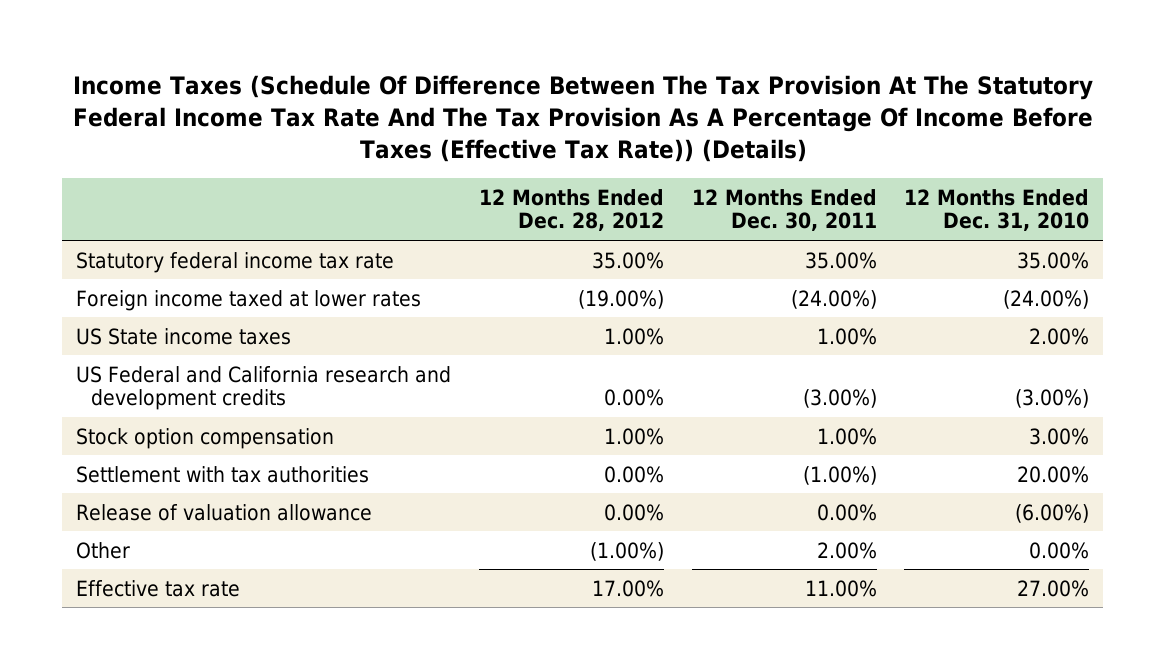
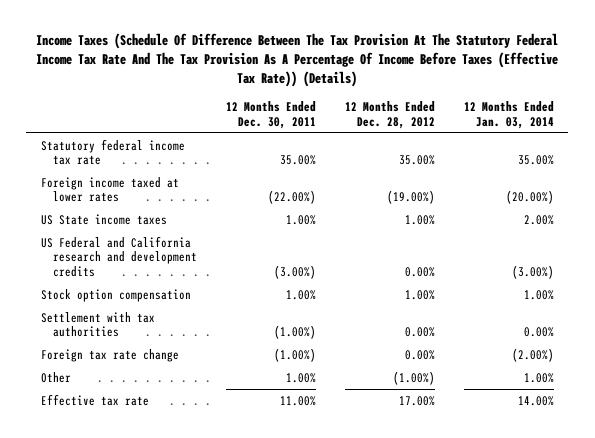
- | 12 Months Ended Dec. 28, 2012 | 12 Months Ended Dec. 30, 2011 | 12 Months Ended Dec. 31, 2010
+ | 12 Months Ended Dec. 30, 2011 | 12 Months Ended Dec. 28, 2012 | 12 Months Ended Jan. 03, 2014
- Foreign income taxed at lower rates | (19.00%) | (24.00%) | (24.00%)
+ Foreign income taxed at lower rates | (22.00%) | (19.00%) | (20.00%)
- Release of valuation allowance | 0.00% | 0.00% | (6.00%)
- Other | (1.00%) | 2.00% | 0.00%
+ Foreign tax rate change | (1.00%) | 0.00% | (2.00%)
+ Other | 1.00% | (1.00%) | 1.00%

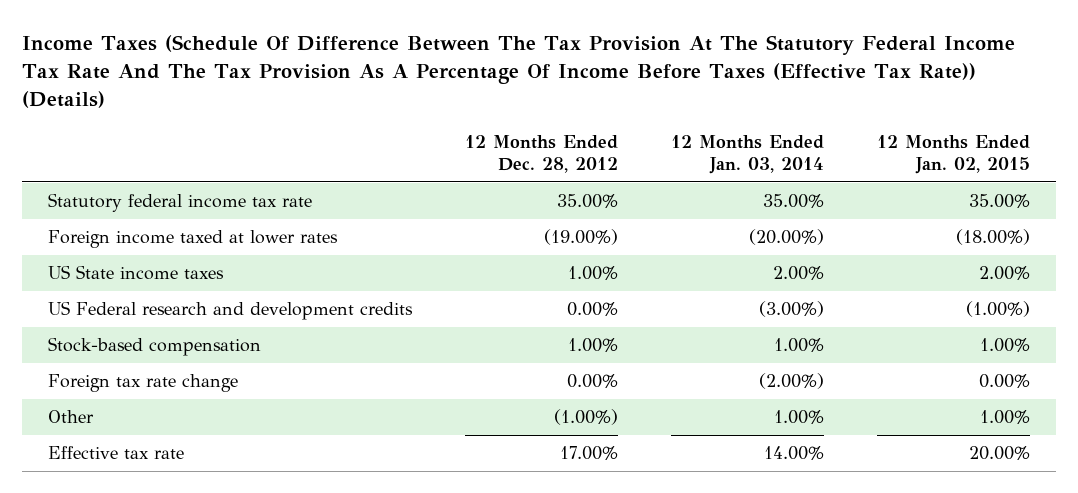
- | 12 Months Ended Dec. 30, 2011 | 12 Months Ended Dec. 28, 2012 | 12 Months Ended Jan. 03, 2014
+ | 12 Months Ended Dec. 28, 2012 | 12 Months Ended Jan. 03, 2014 | 12 Months Ended Jan. 02, 2015
- US Federal and California research and development credits | (3.00%) | 0.00% | (3.00%)
- Stock option compensation | 1.00% | 1.00% | 1.00%
- Settlement with tax authorities | (1.00%) | 0.00% | 0.00%
+ US Federal research and development credits | 0.00% | (3.00%) | (1.00%)
+ Stock-based compensation | 1.00% | 1.00% | 1.00%

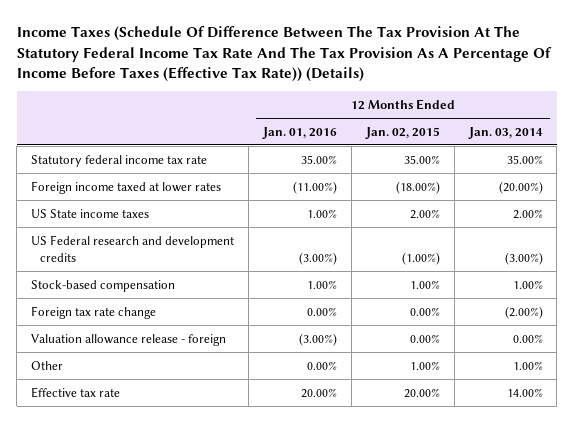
- | 12 Months Ended Dec. 28, 2012 | 12 Months Ended Jan. 03, 2014 | 12 Months Ended Jan. 02, 2015
+ | 12 Months Ended Jan. 01, 2016 | 12 Months Ended Jan. 02, 2015 | 12 Months Ended Jan. 03, 2014
+ Valuation allowance release - foreign | (3.00%) | 0.00% | 0.00%

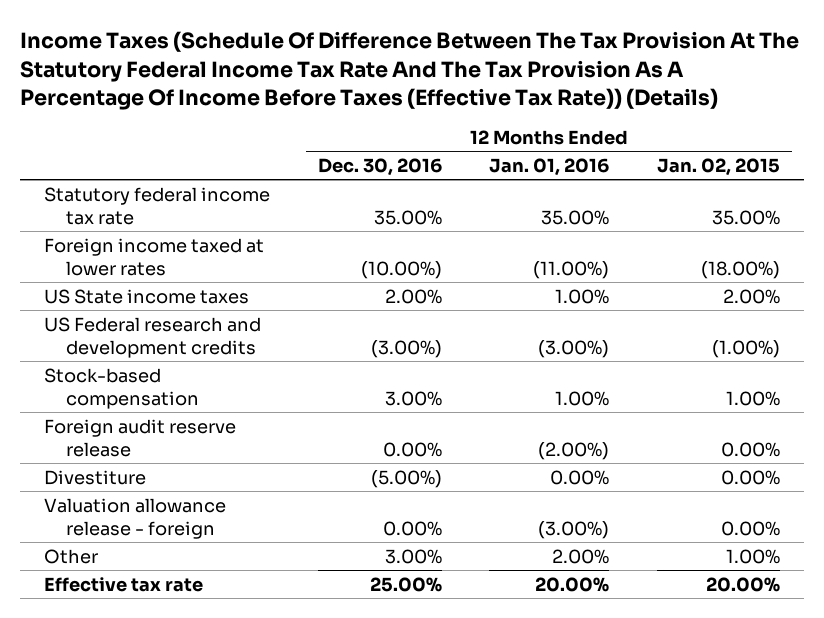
- | 12 Months Ended Jan. 01, 2016 | 12 Months Ended Jan. 02, 2015 | 12 Months Ended Jan. 03, 2014
+ | 12 Months Ended Dec. 30, 2016 | 12 Months Ended Jan. 01, 2016 | 12 Months Ended Jan. 02, 2015
- Foreign tax rate change | 0.00% | 0.00% | (2.00%)
+ Foreign audit reserve release | 0.00% | (2.00%) | 0.00%
+ Divestiture | (5.00%) | 0.00% | 0.00%
- Other | 0.00% | 1.00% | 1.00%
+ Other | 3.00% | 2.00% | 1.00%

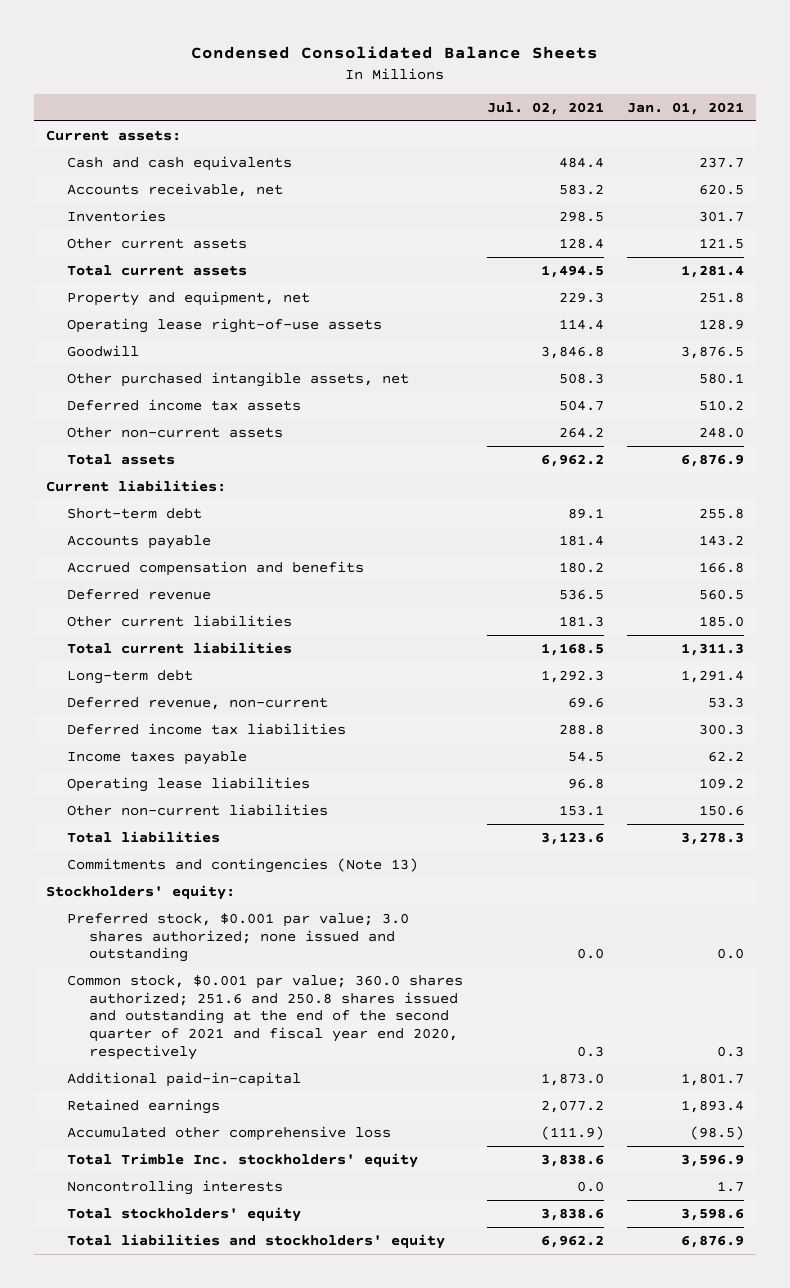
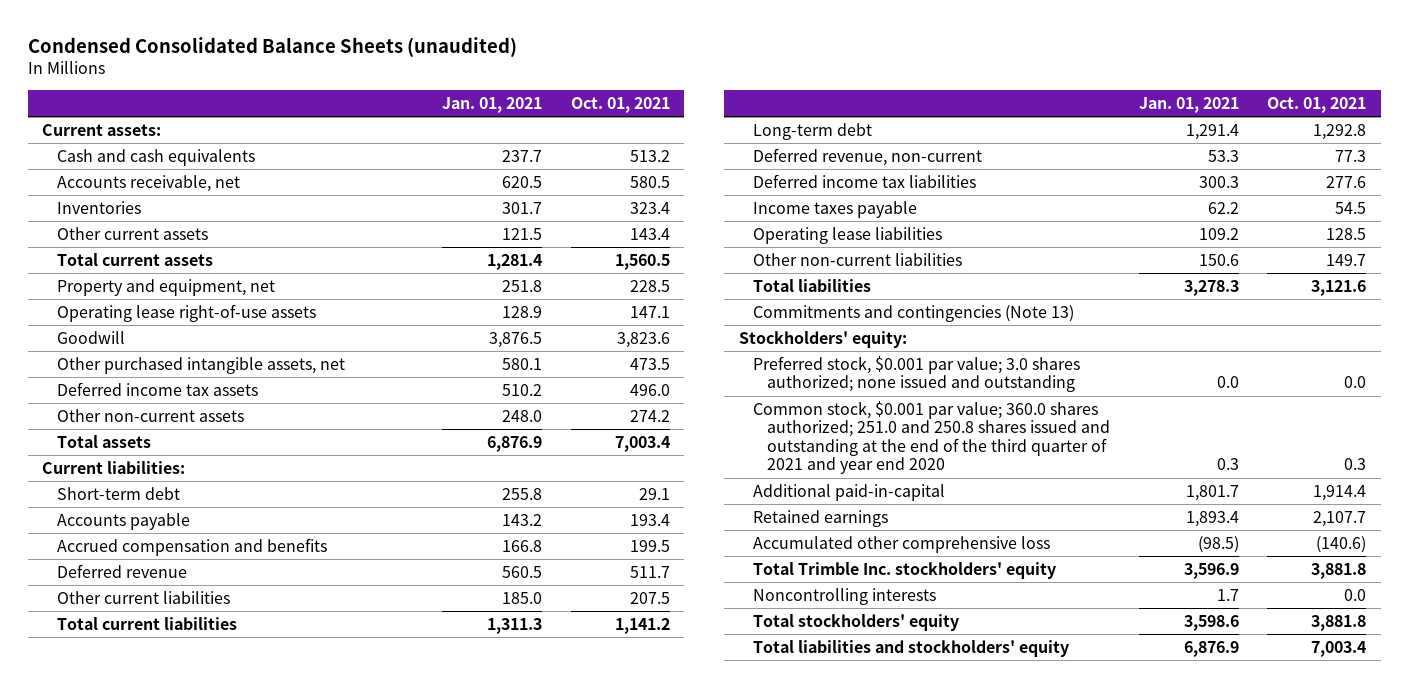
- Condensed Consolidated Balance Sheets
+ Condensed Consolidated Balance Sheets (unaudited)
- | Jul. 02, 2021 | Jan. 01, 2021
+ | Jan. 01, 2021 | Oct. 01, 2021
- Common stock, $0.001 par value; 360.0 shares authorized; 251.6 and 250.8 shares issued and outstanding at the end of the second quarter of 2021 and fiscal year end 2020, respectively | 0.3 | 0.3
+ Common stock, $0.001 par value; 360.0 shares authorized; 251.0 and 250.8 shares issued and outstanding at the end of the third quarter of 2021 and year end 2020 | 0.3 | 0.3

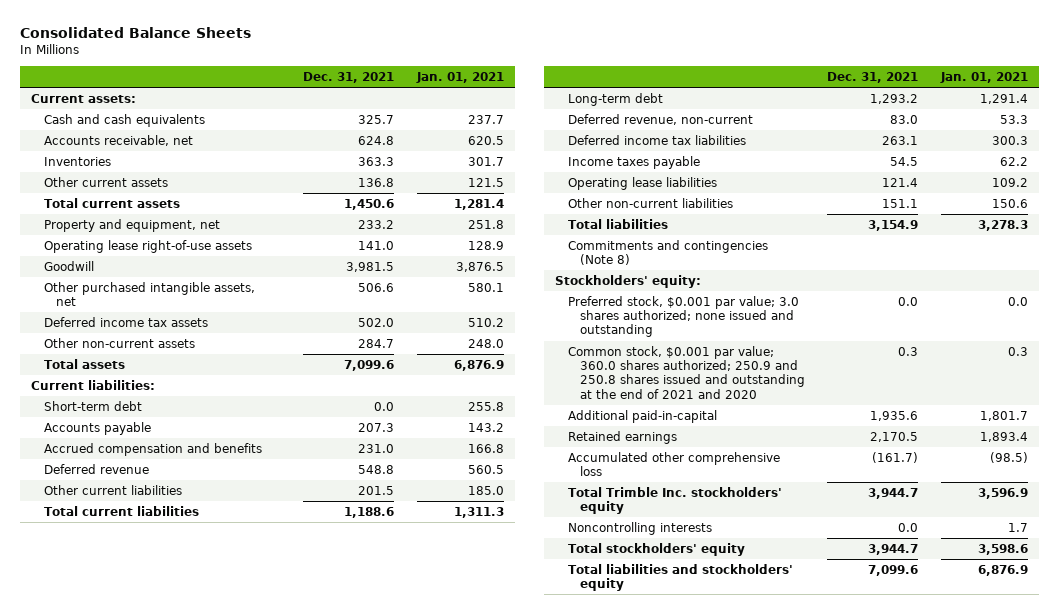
- Condensed Consolidated Balance Sheets (unaudited)
+ Consolidated Balance Sheets
- | Jan. 01, 2021 | Oct. 01, 2021
+ | Dec. 31, 2021 | Jan. 01, 2021
- Commitments and contingencies (Note 13)
+ Commitments and contingencies (Note 8)
- Common stock, $0.001 par value; 360.0 shares authorized; 251.0 and 250.8 shares issued and outstanding at the end of the third quarter of 2021 and year end 2020 | 0.3 | 0.3
+ Common stock, $0.001 par value; 360.0 shares authorized; 250.9 and 250.8 shares issued and outstanding at the end of 2021 and 2020 | 0.3 | 0.3

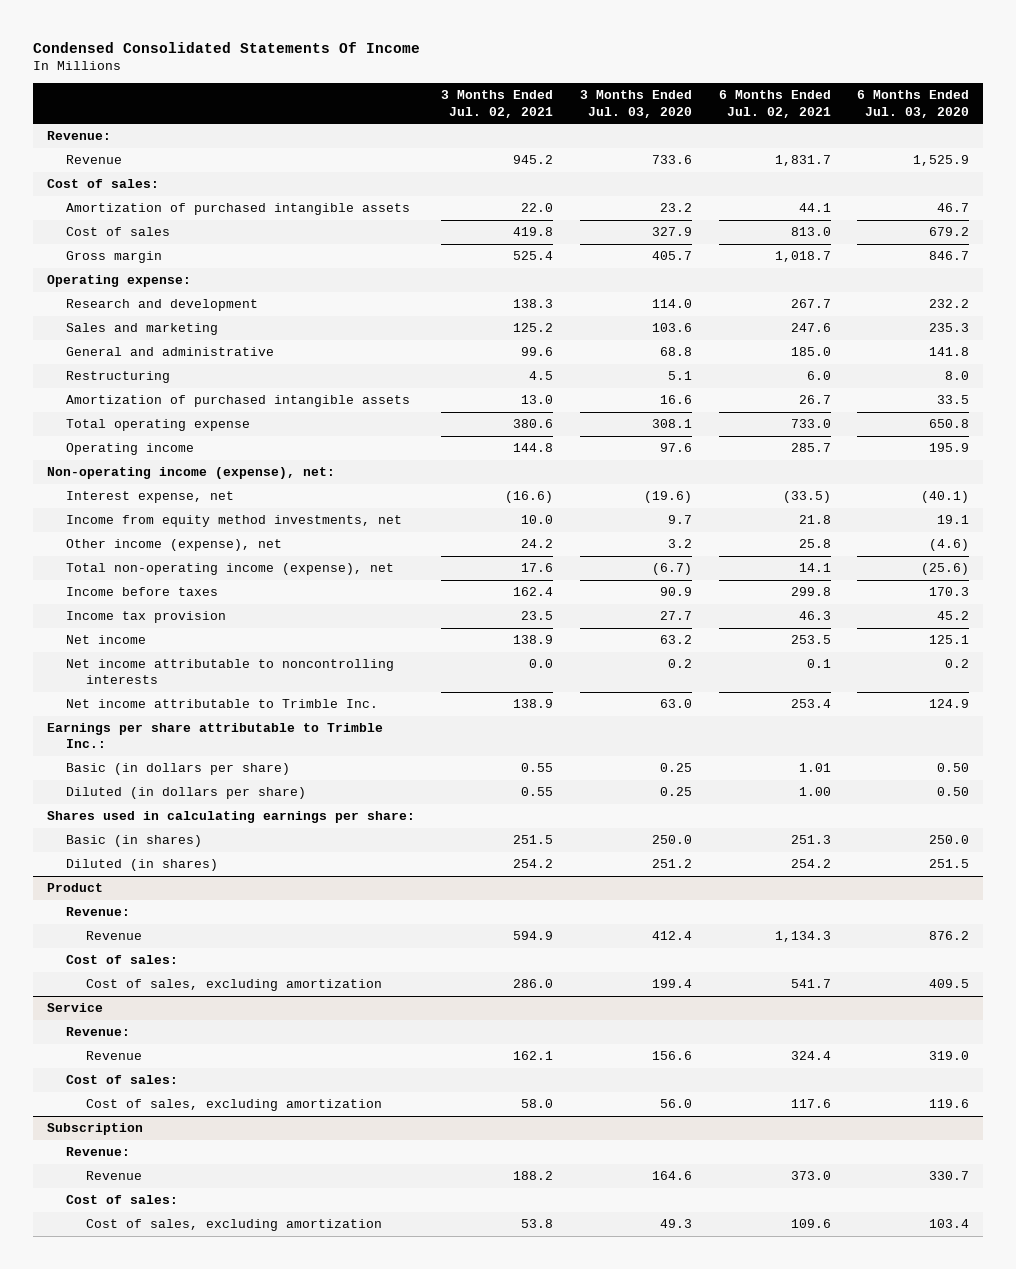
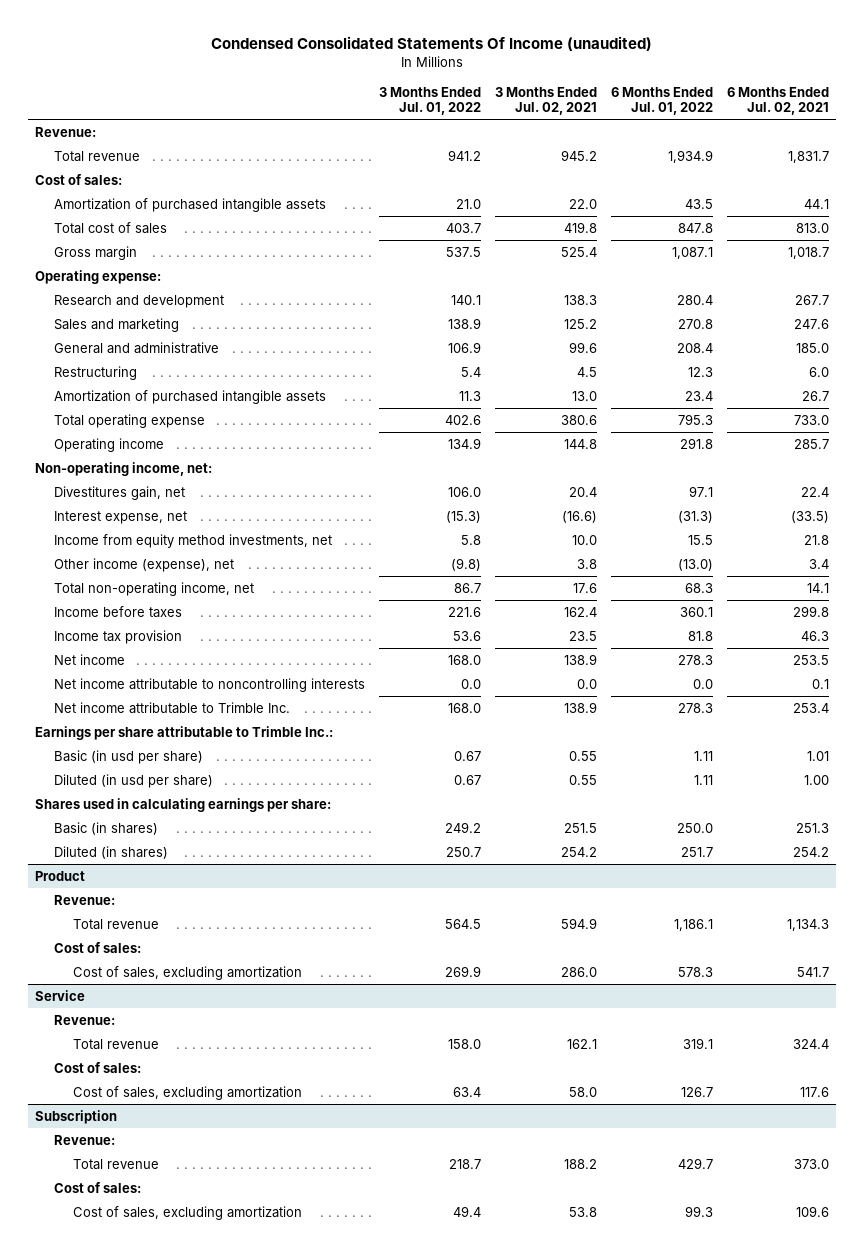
- Condensed Consolidated Statements Of Income
+ Condensed Consolidated Statements Of Income (unaudited)
- | 3 Months Ended Jul. 02, 2021 | 3 Months Ended Jul. 03, 2020 | 6 Months Ended Jul. 02, 2021 | 6 Months Ended Jul. 03, 2020
+ | 3 Months Ended Jul. 01, 2022 | 3 Months Ended Jul. 02, 2021 | 6 Months Ended Jul. 01, 2022 | 6 Months Ended Jul. 02, 2021
- Revenue | 945.2 | 733.6 | 1,831.7 | 1,525.9
+ Total revenue | 941.2 | 945.2 | 1,934.9 | 1,831.7
- Cost of sales | 419.8 | 327.9 | 813.0 | 679.2
+ Total cost of sales | 403.7 | 419.8 | 847.8 | 813.0
- Non-operating income (expense), net:
+ Non-operating income, net:
+ Divestitures gain, net | 106.0 | 20.4 | 97.1 | 22.4
- Other income (expense), net | 24.2 | 3.2 | 25.8 | (4.6)
- Total non-operating income (expense), net | 17.6 | (6.7) | 14.1 | (25.6)
+ Other income (expense), net | (9.8) | 3.8 | (13.0) | 3.4
+ Total non-operating income, net | 86.7 | 17.6 | 68.3 | 14.1
- Basic (in dollars per share) | 0.55 | 0.25 | 1.01 | 0.50
- Diluted (in dollars per share) | 0.55 | 0.25 | 1.00 | 0.50
+ Basic (in usd per share) | 0.67 | 0.55 | 1.11 | 1.01
+ Diluted (in usd per share) | 0.67 | 0.55 | 1.11 | 1.00
@ Product
- Revenue | 594.9 | 412.4 | 1,134.3 | 876.2
+ Total revenue | 564.5 | 594.9 | 1,186.1 | 1,134.3
@ Service
- Revenue | 162.1 | 156.6 | 324.4 | 319.0
+ Total revenue | 158.0 | 162.1 | 319.1 | 324.4
@ Subscription
- Revenue | 188.2 | 164.6 | 373.0 | 330.7
+ Total revenue | 218.7 | 188.2 | 429.7 | 373.0

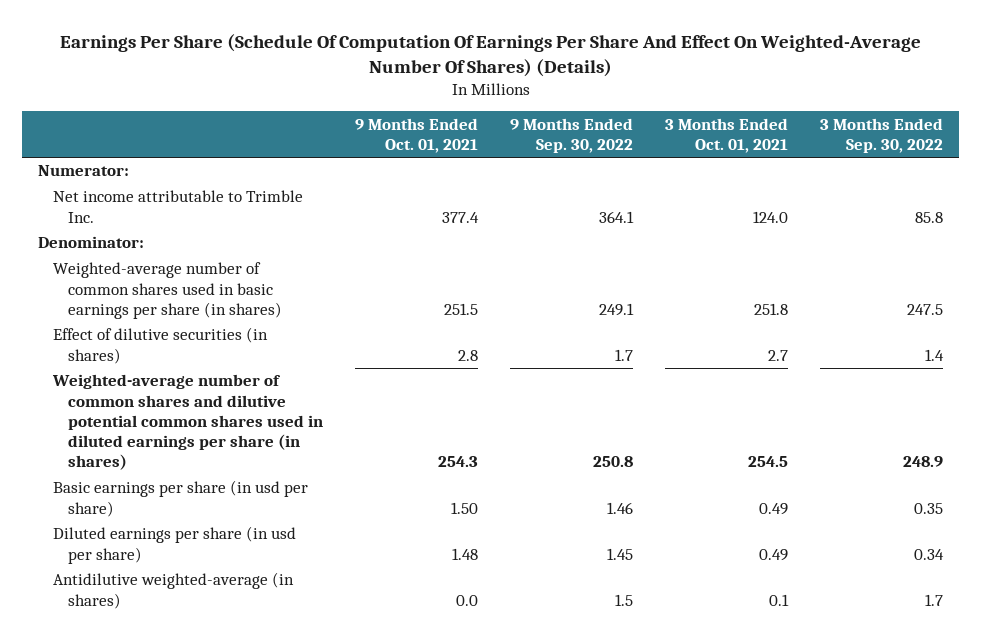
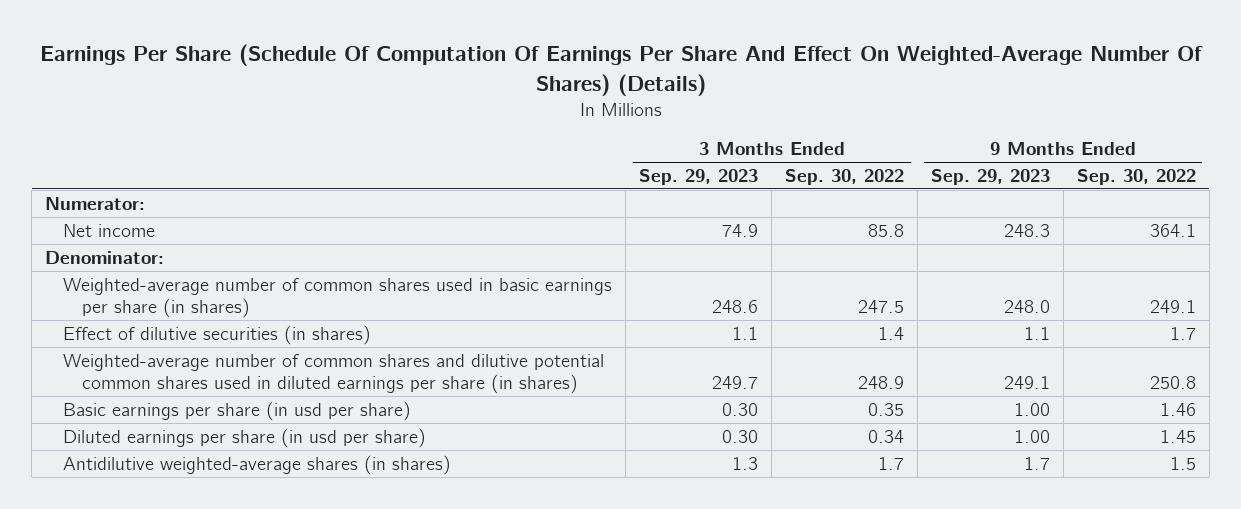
- | 9 Months Ended Oct. 01, 2021 | 9 Months Ended Sep. 30, 2022 | 3 Months Ended Oct. 01, 2021 | 3 Months Ended Sep. 30, 2022
+ | 3 Months Ended Sep. 29, 2023 | 3 Months Ended Sep. 30, 2022 | 9 Months Ended Sep. 29, 2023 | 9 Months Ended Sep. 30, 2022
- Net income attributable to Trimble Inc. | 377.4 | 364.1 | 124.0 | 85.8
+ Net income | 74.9 | 85.8 | 248.3 | 364.1
- Antidilutive weighted-average (in shares) | 0.0 | 1.5 | 0.1 | 1.7
+ Antidilutive weighted-average shares (in shares) | 1.3 | 1.7 | 1.7 | 1.5

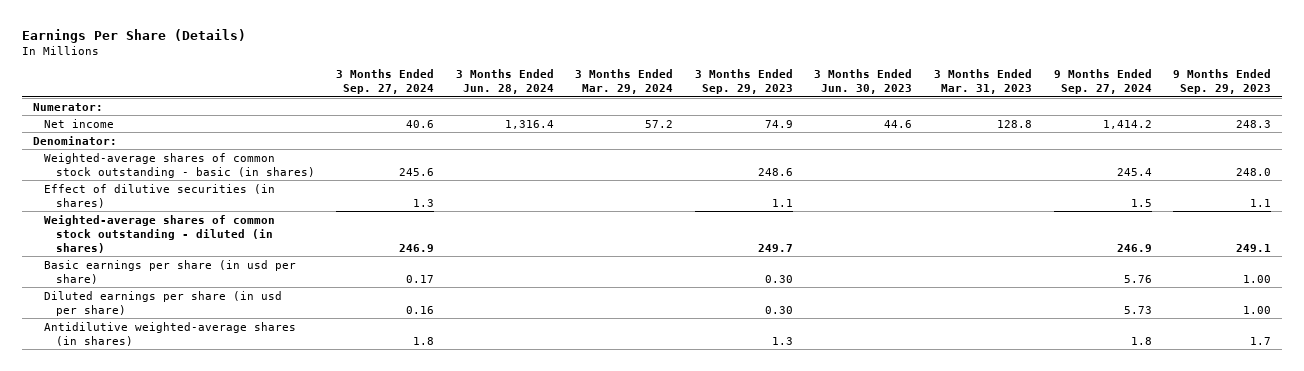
- Earnings Per Share (Schedule Of Computation Of Earnings Per Share And Effect On Weighted-Average Number Of Shares) (Details)
+ Earnings Per Share (Details)
- | 3 Months Ended Sep. 29, 2023 | 3 Months Ended Sep. 30, 2022 | 9 Months Ended Sep. 29, 2023 | 9 Months Ended Sep. 30, 2022
+ | 3 Months Ended Sep. 27, 2024 | 3 Months Ended Jun. 28, 2024 | 3 Months Ended Mar. 29, 2024 | 3 Months Ended Sep. 29, 2023 | 3 Months Ended Jun. 30, 2023 | 3 Months Ended Mar. 31, 2023 | 9 Months Ended Sep. 27, 2024 | 9 Months Ended Sep. 29, 2023
- Weighted-average number of common shares used in basic earnings per share (in shares) | 248.6 | 247.5 | 248.0 | 249.1
+ Weighted-average shares of common stock outstanding - basic (in shares) | 245.6 | | | 248.6 | | | 245.4 | 248.0
- Weighted-average number of common shares and dilutive potential common shares used in diluted earnings per share (in shares) | 249.7 | 248.9 | 249.1 | 250.8
+ Weighted-average shares of common stock outstanding - diluted (in shares) | 246.9 | | | 249.7 | | | 246.9 | 249.1

